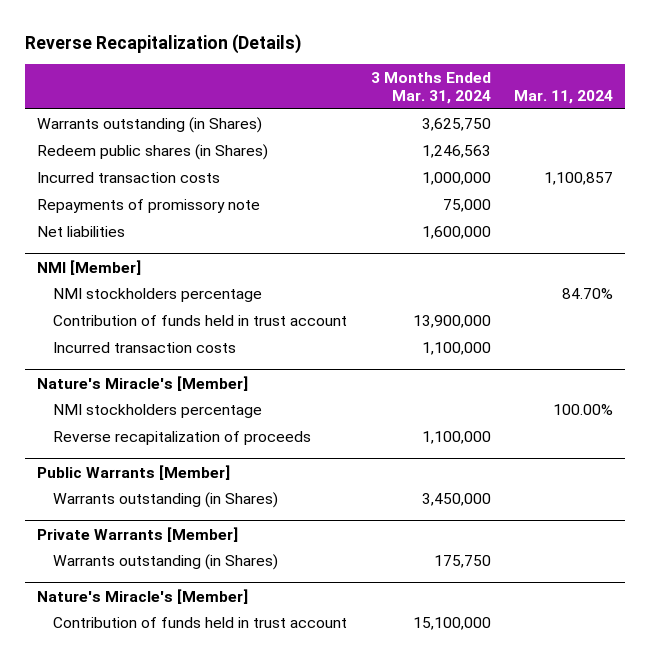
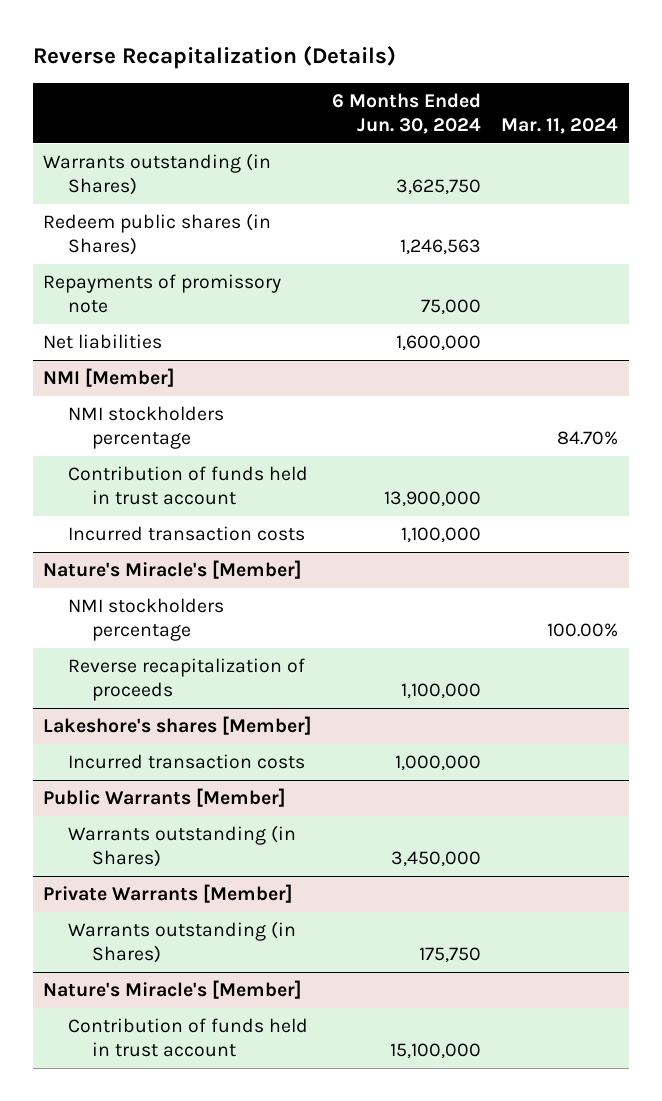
- | 3 Months Ended Mar. 31, 2024 | Mar. 11, 2024
+ | 6 Months Ended Jun. 30, 2024 | Mar. 11, 2024
- Incurred transaction costs | 1,000,000 | 1,100,857
+ Lakeshore's shares [Member]
+ Incurred transaction costs | 1,000,000 |

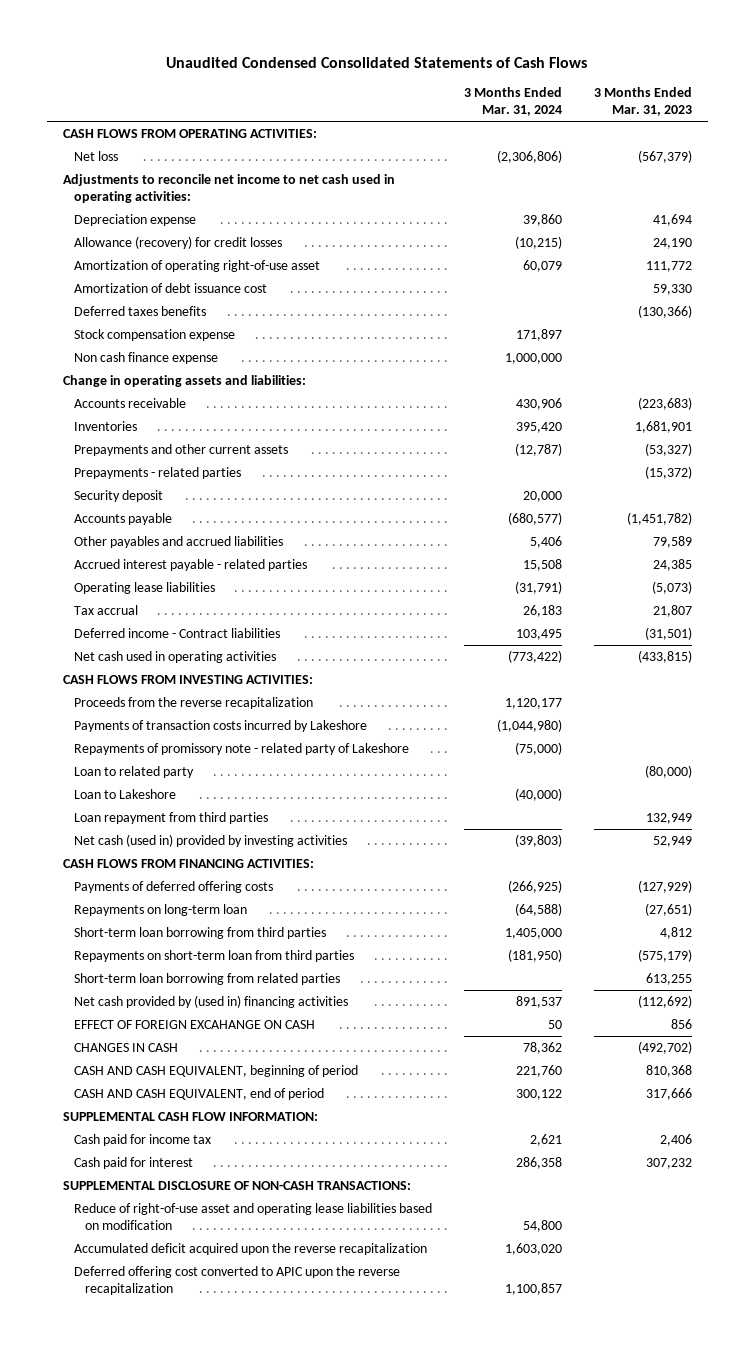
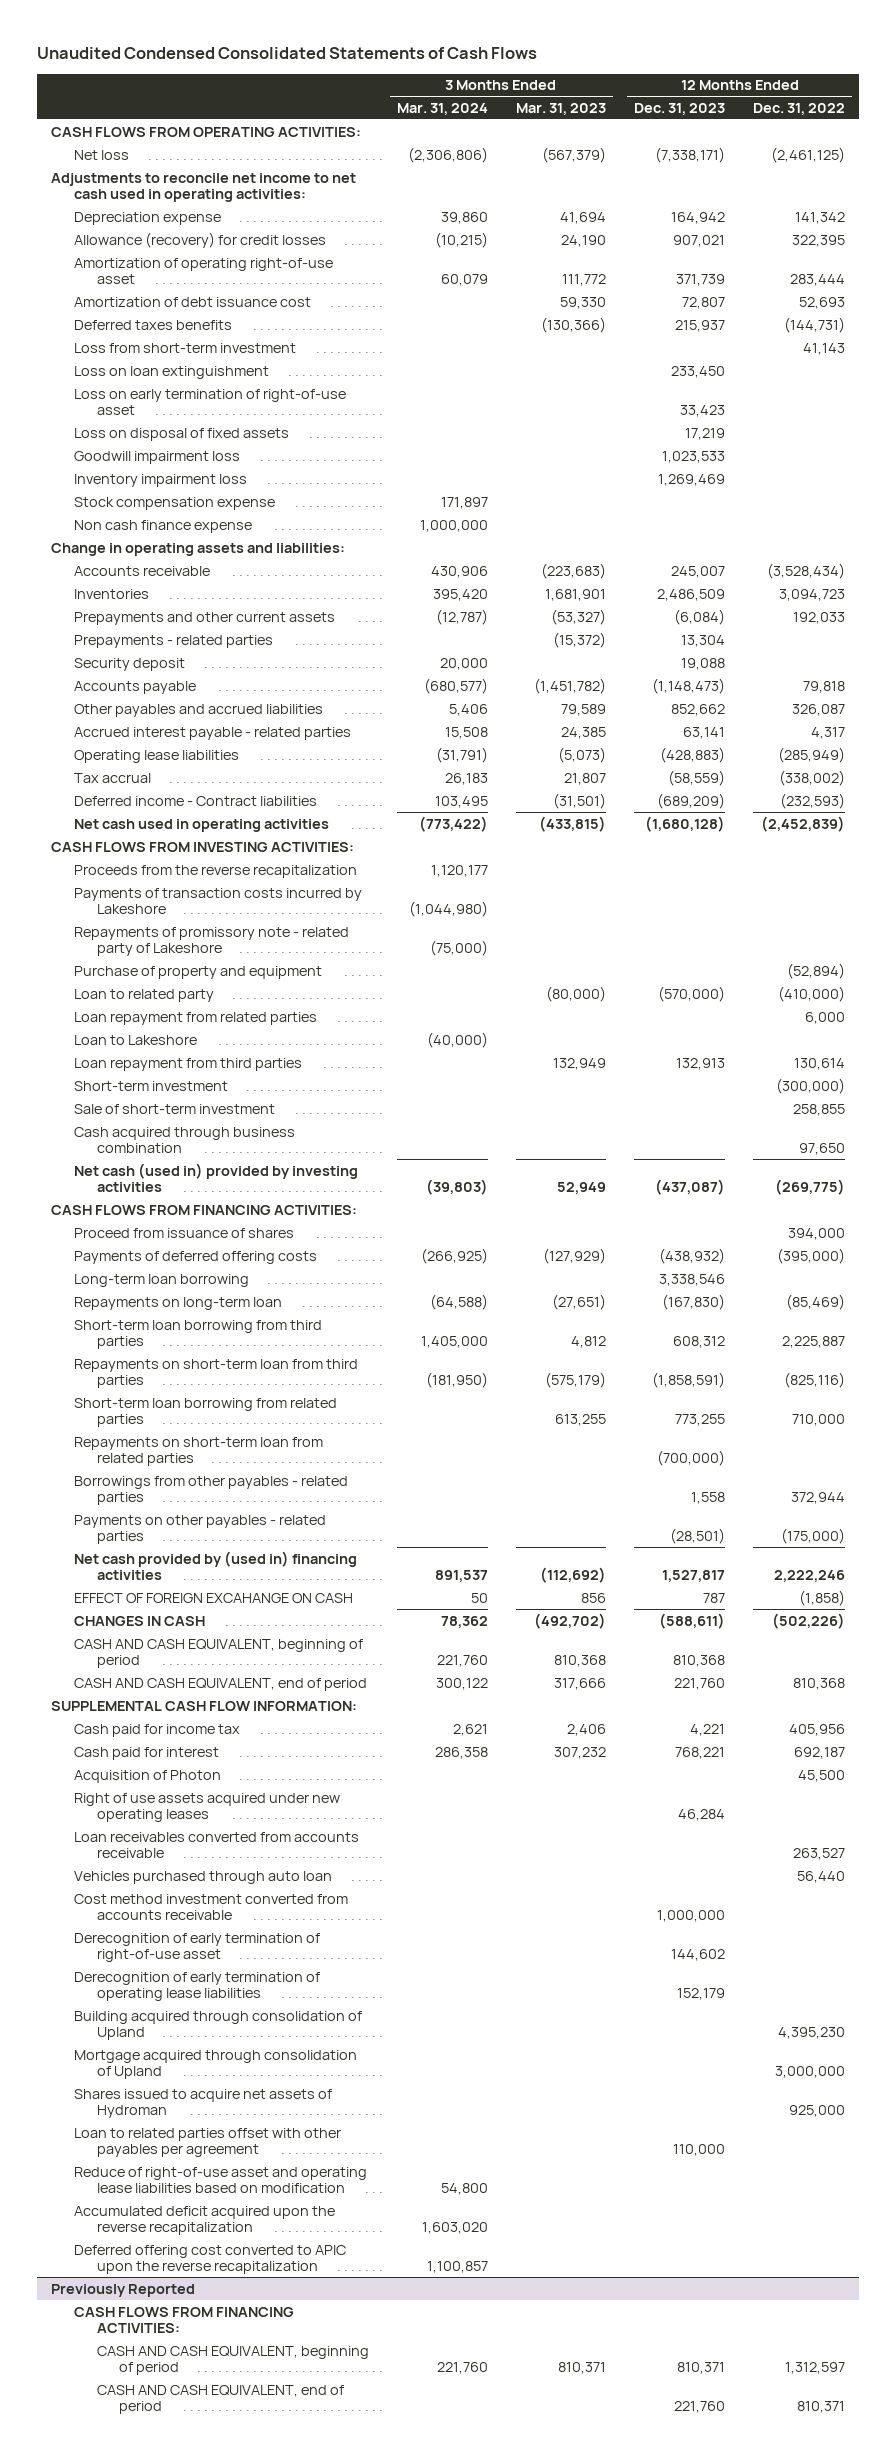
- | 3 Months Ended Mar. 31, 2024 | 3 Months Ended Mar. 31, 2023
+ | 3 Months Ended Mar. 31, 2024 | 3 Months Ended Mar. 31, 2023 | 12 Months Ended Dec. 31, 2023 | 12 Months Ended Dec. 31, 2022
+ Loss from short-term investment | | | | 41,143
+ Loss on loan extinguishment | | | 233,450 |
+ Loss on early termination of right-of-use asset | | | 33,423 |
+ Loss on disposal of fixed assets | | | 17,219 |
+ Goodwill impairment loss | | | 1,023,533 |
+ Inventory impairment loss | | | 1,269,469 |
+ Purchase of property and equipment | | | | (52,894)
+ Loan repayment from related parties | | | | 6,000
+ Short-term investment | | | | (300,000)
+ Sale of short-term investment | | | | 258,855
+ Cash acquired through business combination | | | | 97,650
+ Proceed from issuance of shares | | | | 394,000
+ Long-term loan borrowing | | | 3,338,546 |
+ Repayments on short-term loan from related parties | | | (700,000) |
+ Borrowings from other payables - related parties | | | 1,558 | 372,944
+ Payments on other payables - related parties | | | (28,501) | (175,000)
- SUPPLEMENTAL DISCLOSURE OF NON-CASH TRANSACTIONS:
+ Acquisition of Photon | | | | 45,500
+ Right of use assets acquired under new operating leases | | | 46,284 |
+ Loan receivables converted from accounts receivable | | | | 263,527
+ Vehicles purchased through auto loan | | | | 56,440
+ Cost method investment converted from accounts receivable | | | 1,000,000 |
+ Derecognition of early termination of right-of-use asset | | | 144,602 |
+ Derecognition of early termination of operating lease liabilities | | | 152,179 |
+ Building acquired through consolidation of Upland | | | | 4,395,230
+ Mortgage acquired through consolidation of Upland | | | | 3,000,000
+ Shares issued to acquire net assets of Hydroman | | | | 925,000
+ Loan to related parties offset with other payables per agreement | | | 110,000 |
+ Previously Reported
+ CASH FLOWS FROM FINANCING ACTIVITIES:
+ CASH AND CASH EQUIVALENT, beginning of period | 221,760 | 810,371 | 810,371 | 1,312,597
+ CASH AND CASH EQUIVALENT, end of period | | | 221,760 | 810,371

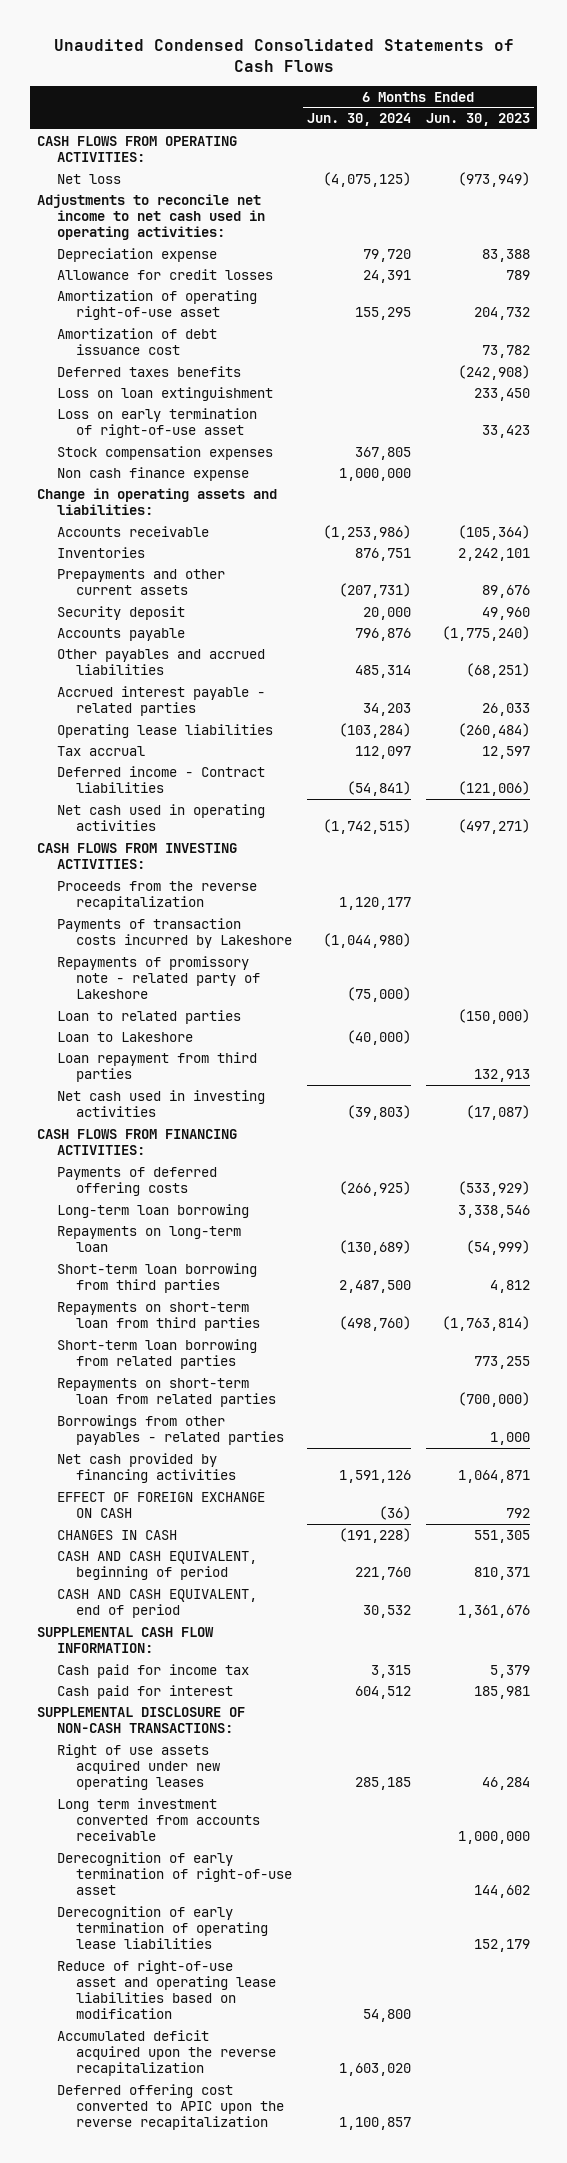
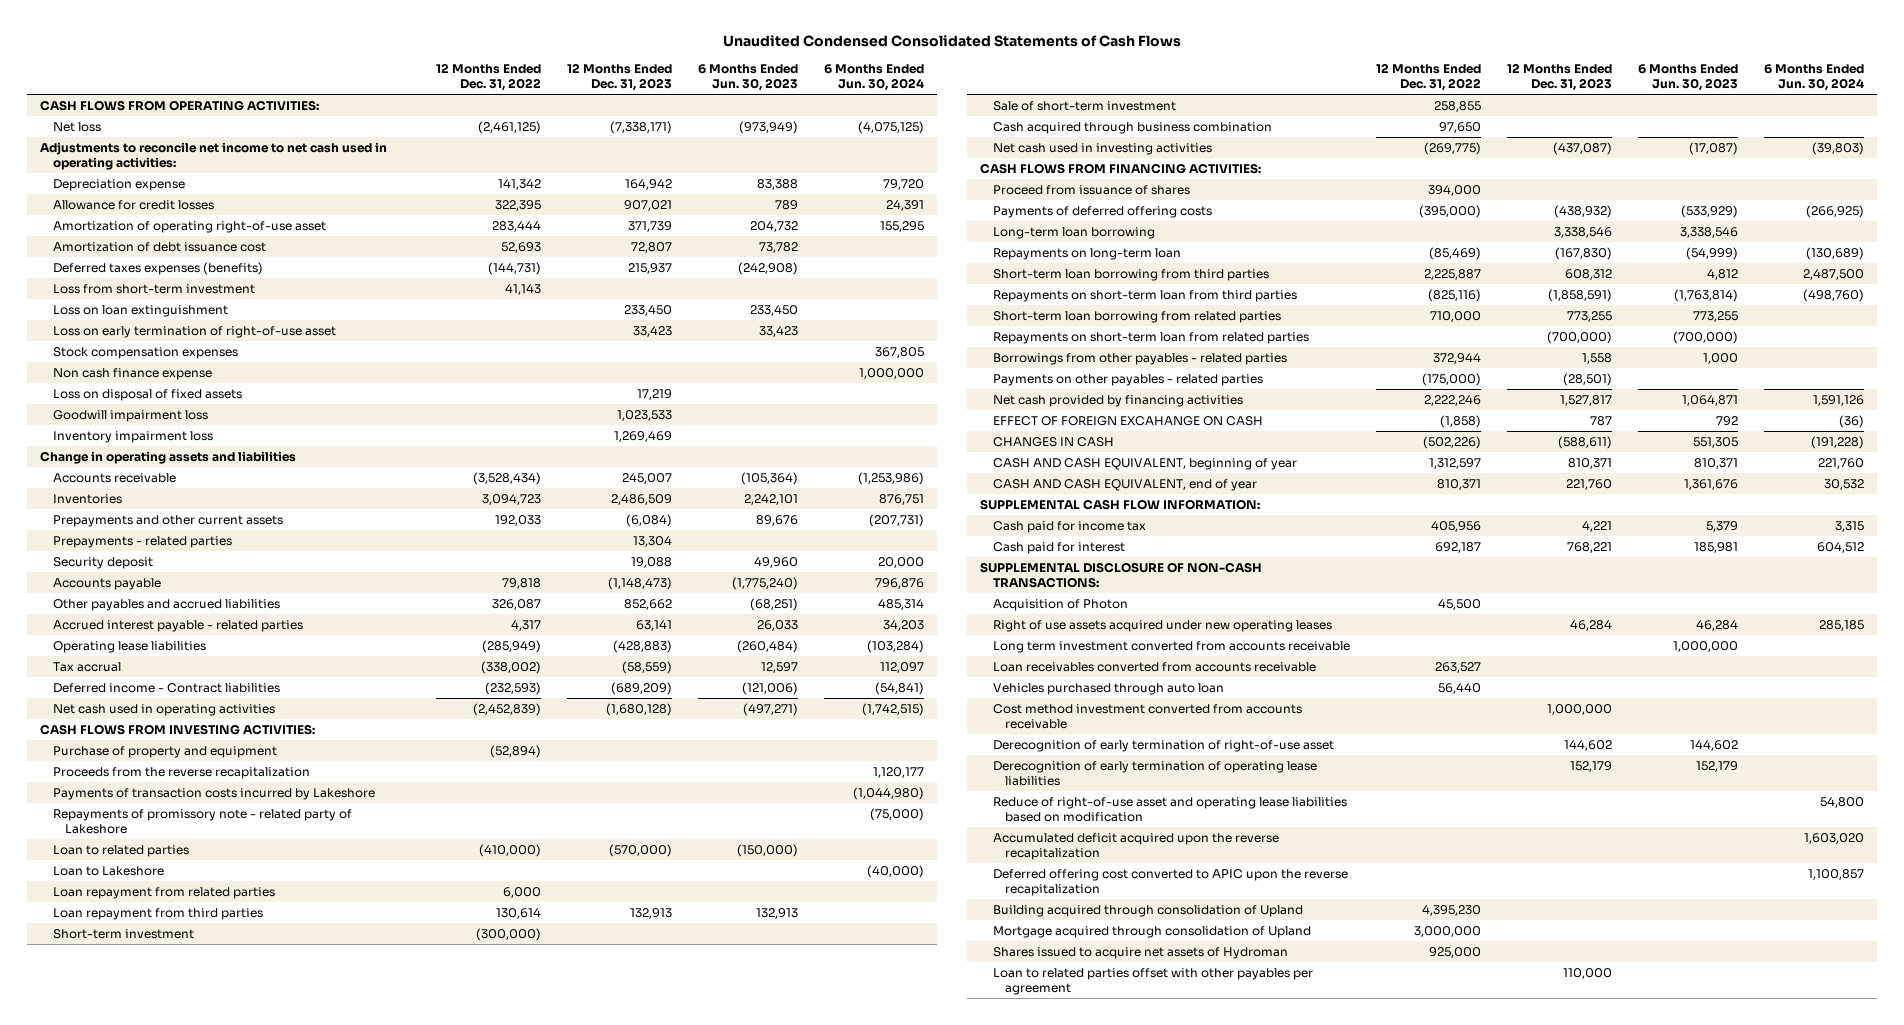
- | 6 Months Ended Jun. 30, 2024 | 6 Months Ended Jun. 30, 2023
+ | 12 Months Ended Dec. 31, 2022 | 12 Months Ended Dec. 31, 2023 | 6 Months Ended Jun. 30, 2023 | 6 Months Ended Jun. 30, 2024
- Deferred taxes benefits | | (242,908)
+ Deferred taxes expenses (benefits) | (144,731) | 215,937 | (242,908) |
+ Loss from short-term investment | 41,143 | | |
- Change in operating assets and liabilities:
+ Loss on disposal of fixed assets | | 17,219 | |
+ Goodwill impairment loss | | 1,023,533 | |
+ Inventory impairment loss | | 1,269,469 | |
+ Change in operating assets and liabilities
+ Prepayments - related parties | | 13,304 | |
+ Purchase of property and equipment | (52,894) | | |
+ Loan repayment from related parties | 6,000 | | |
+ Short-term investment | (300,000) | | |
+ Sale of short-term investment | 258,855 | | |
+ Cash acquired through business combination | 97,650 | | |
+ Proceed from issuance of shares | 394,000 | | |
+ Payments on other payables - related parties | (175,000) | (28,501) | |
- EFFECT OF FOREIGN EXCHANGE ON CASH | (36) | 792
+ EFFECT OF FOREIGN EXCAHANGE ON CASH | (1,858) | 787 | 792 | (36)
- CASH AND CASH EQUIVALENT, beginning of period | 221,760 | 810,371
- CASH AND CASH EQUIVALENT, end of period | 30,532 | 1,361,676
+ CASH AND CASH EQUIVALENT, beginning of year | 1,312,597 | 810,371 | 810,371 | 221,760
+ CASH AND CASH EQUIVALENT, end of year | 810,371 | 221,760 | 1,361,676 | 30,532
+ Acquisition of Photon | 45,500 | | |
+ Loan receivables converted from accounts receivable | 263,527 | | |
+ Vehicles purchased through auto loan | 56,440 | | |
+ Cost method investment converted from accounts receivable | | 1,000,000 | |
+ Building acquired through consolidation of Upland | 4,395,230 | | |
+ Mortgage acquired through consolidation of Upland | 3,000,000 | | |
+ Shares issued to acquire net assets of Hydroman | 925,000 | | |
+ Loan to related parties offset with other payables per agreement | | 110,000 | |

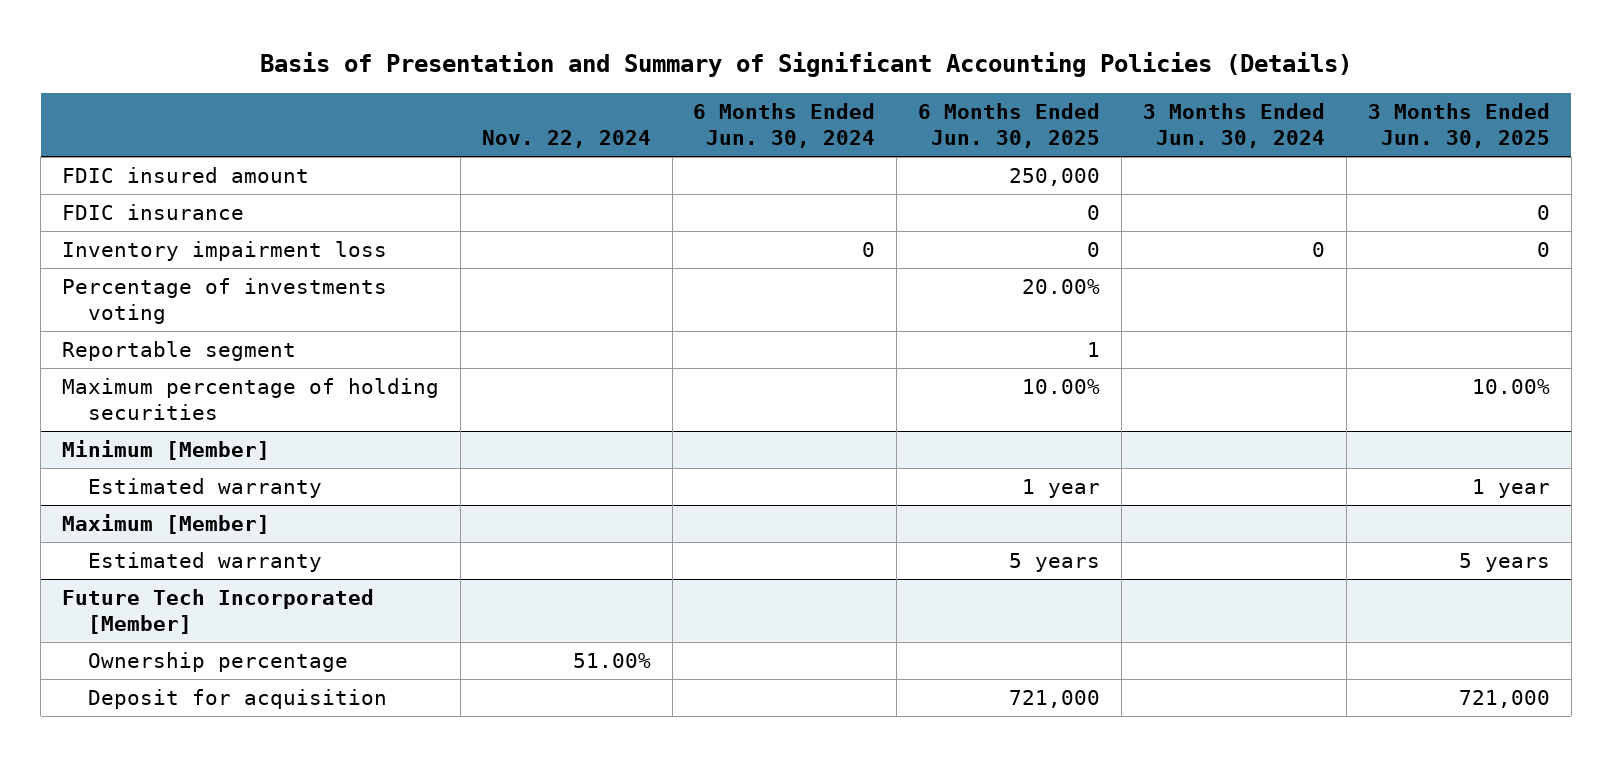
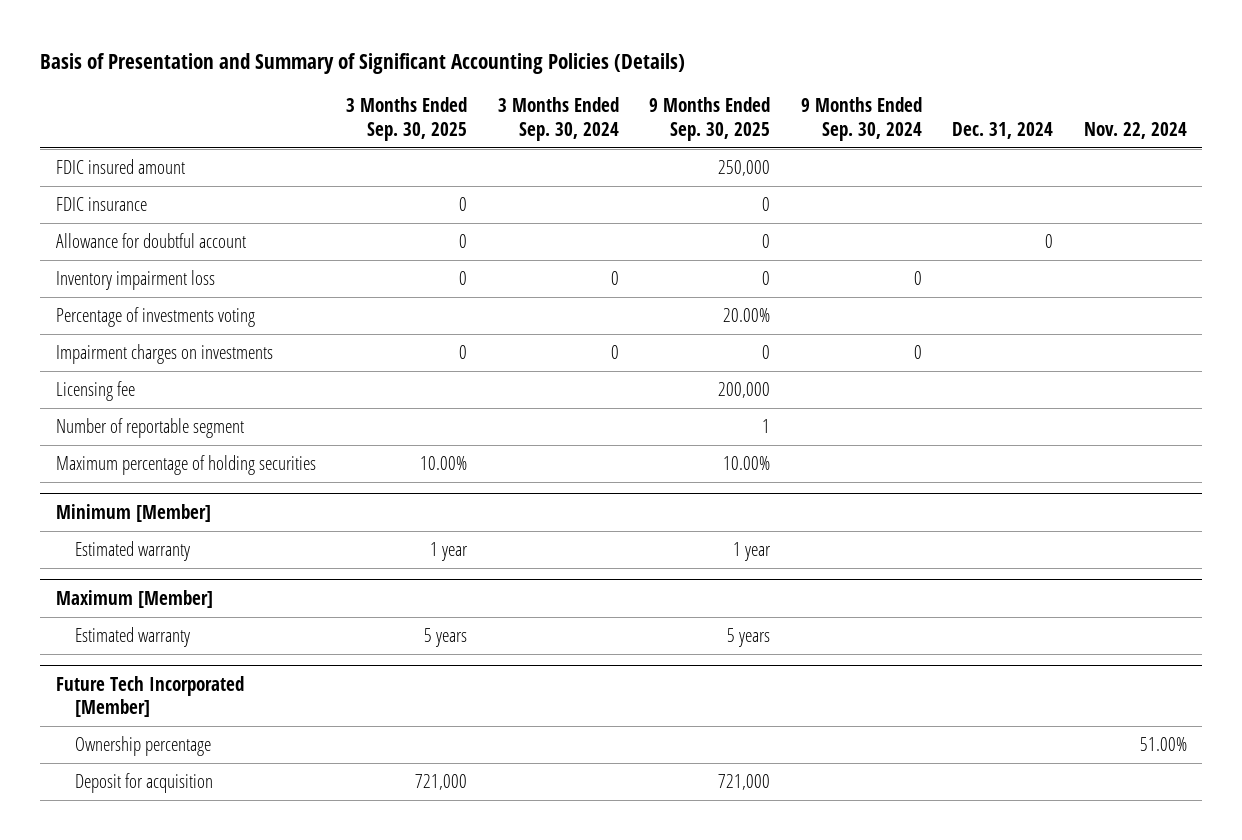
- | Nov. 22, 2024 | 6 Months Ended Jun. 30, 2024 | 6 Months Ended Jun. 30, 2025 | 3 Months Ended Jun. 30, 2024 | 3 Months Ended Jun. 30, 2025
+ | 3 Months Ended Sep. 30, 2025 | 3 Months Ended Sep. 30, 2024 | 9 Months Ended Sep. 30, 2025 | 9 Months Ended Sep. 30, 2024 | Dec. 31, 2024 | Nov. 22, 2024
+ Allowance for doubtful account | 0 | | 0 | | 0 |
- Reportable segment | | | 1 | |
+ Impairment charges on investments | 0 | 0 | 0 | 0 | |
+ Licensing fee | | | 200,000 | | |
+ Number of reportable segment | | | 1 | | |

